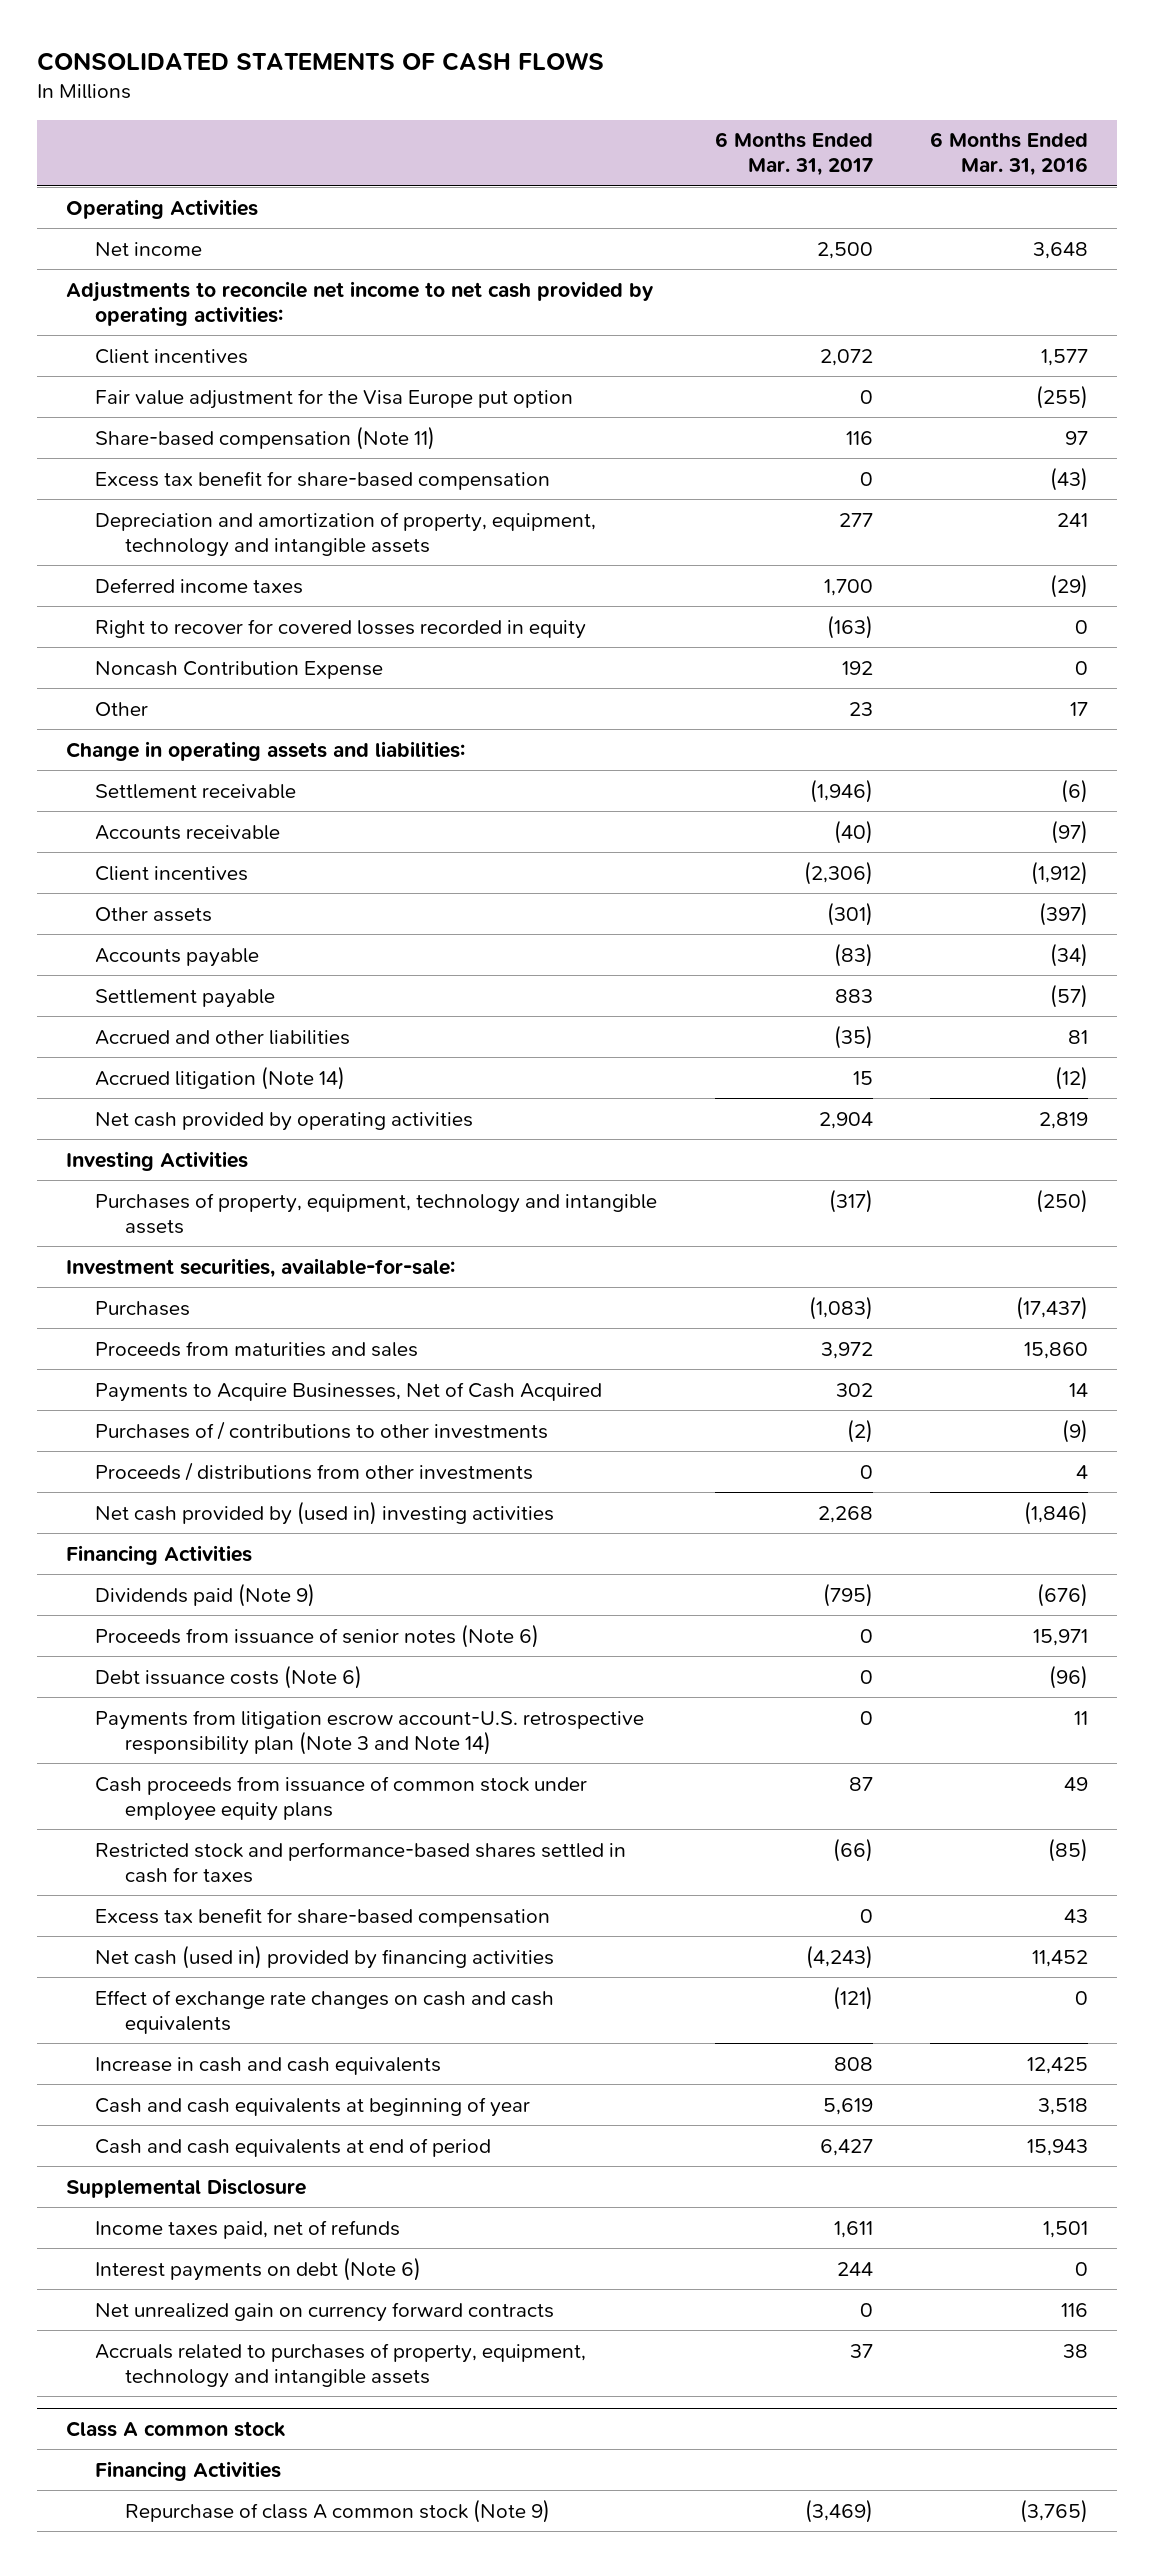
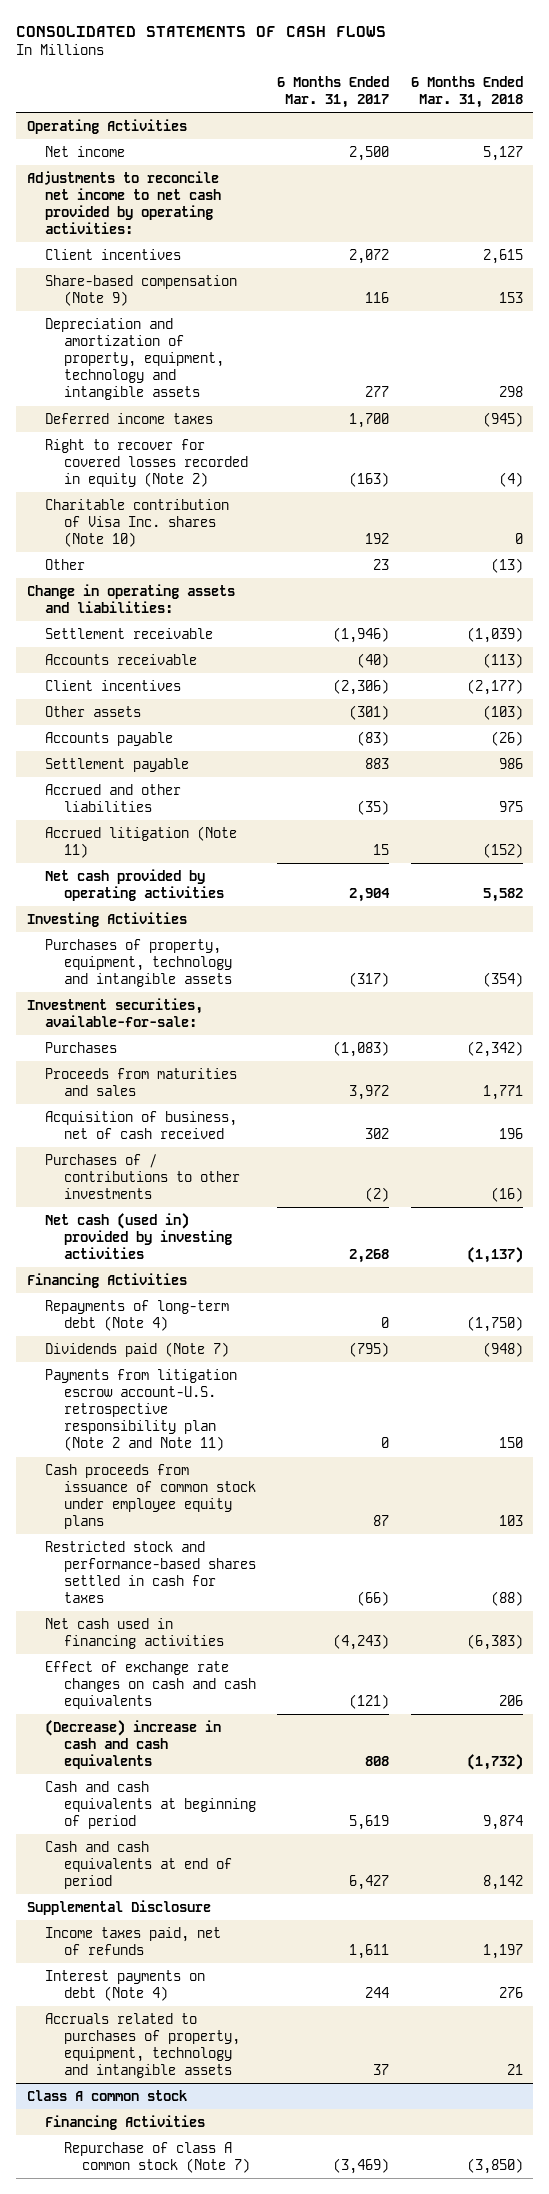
- | 6 Months Ended Mar. 31, 2017 | 6 Months Ended Mar. 31, 2016
+ | 6 Months Ended Mar. 31, 2017 | 6 Months Ended Mar. 31, 2018
- Fair value adjustment for the Visa Europe put option | 0 | (255)
- Share-based compensation (Note 11) | 116 | 97
- Excess tax benefit for share-based compensation | 0 | (43)
+ Share-based compensation (Note 9) | 116 | 153
- Right to recover for covered losses recorded in equity | (163) | 0
- Noncash Contribution Expense | 192 | 0
+ Right to recover for covered losses recorded in equity (Note 2) | (163) | (4)
+ Charitable contribution of Visa Inc. shares (Note 10) | 192 | 0
- Accrued litigation (Note 14) | 15 | (12)
+ Accrued litigation (Note 11) | 15 | (152)
- Payments to Acquire Businesses, Net of Cash Acquired | 302 | 14
+ Acquisition of business, net of cash received | 302 | 196
- Proceeds / distributions from other investments | 0 | 4
- Net cash provided by (used in) investing activities | 2,268 | (1,846)
+ Net cash (used in) provided by investing activities | 2,268 | (1,137)
- Dividends paid (Note 9) | (795) | (676)
- Proceeds from issuance of senior notes (Note 6) | 0 | 15,971
- Debt issuance costs (Note 6) | 0 | (96)
- Payments from litigation escrow account-U.S. retrospective responsibility plan (Note 3 and Note 14) | 0 | 11
+ Repayments of long-term debt (Note 4) | 0 | (1,750)
+ Dividends paid (Note 7) | (795) | (948)
+ Payments from litigation escrow account-U.S. retrospective responsibility plan (Note 2 and Note 11) | 0 | 150
- Excess tax benefit for share-based compensation | 0 | 43
- Net cash (used in) provided by financing activities | (4,243) | 11,452
+ Net cash used in financing activities | (4,243) | (6,383)
- Increase in cash and cash equivalents | 808 | 12,425
- Cash and cash equivalents at beginning of year | 5,619 | 3,518
+ (Decrease) increase in cash and cash equivalents | 808 | (1,732)
+ Cash and cash equivalents at beginning of period | 5,619 | 9,874
- Interest payments on debt (Note 6) | 244 | 0
- Net unrealized gain on currency forward contracts | 0 | 116
+ Interest payments on debt (Note 4) | 244 | 276
@ Class A common stock
- Repurchase of class A common stock (Note 9) | (3,469) | (3,765)
+ Repurchase of class A common stock (Note 7) | (3,469) | (3,850)

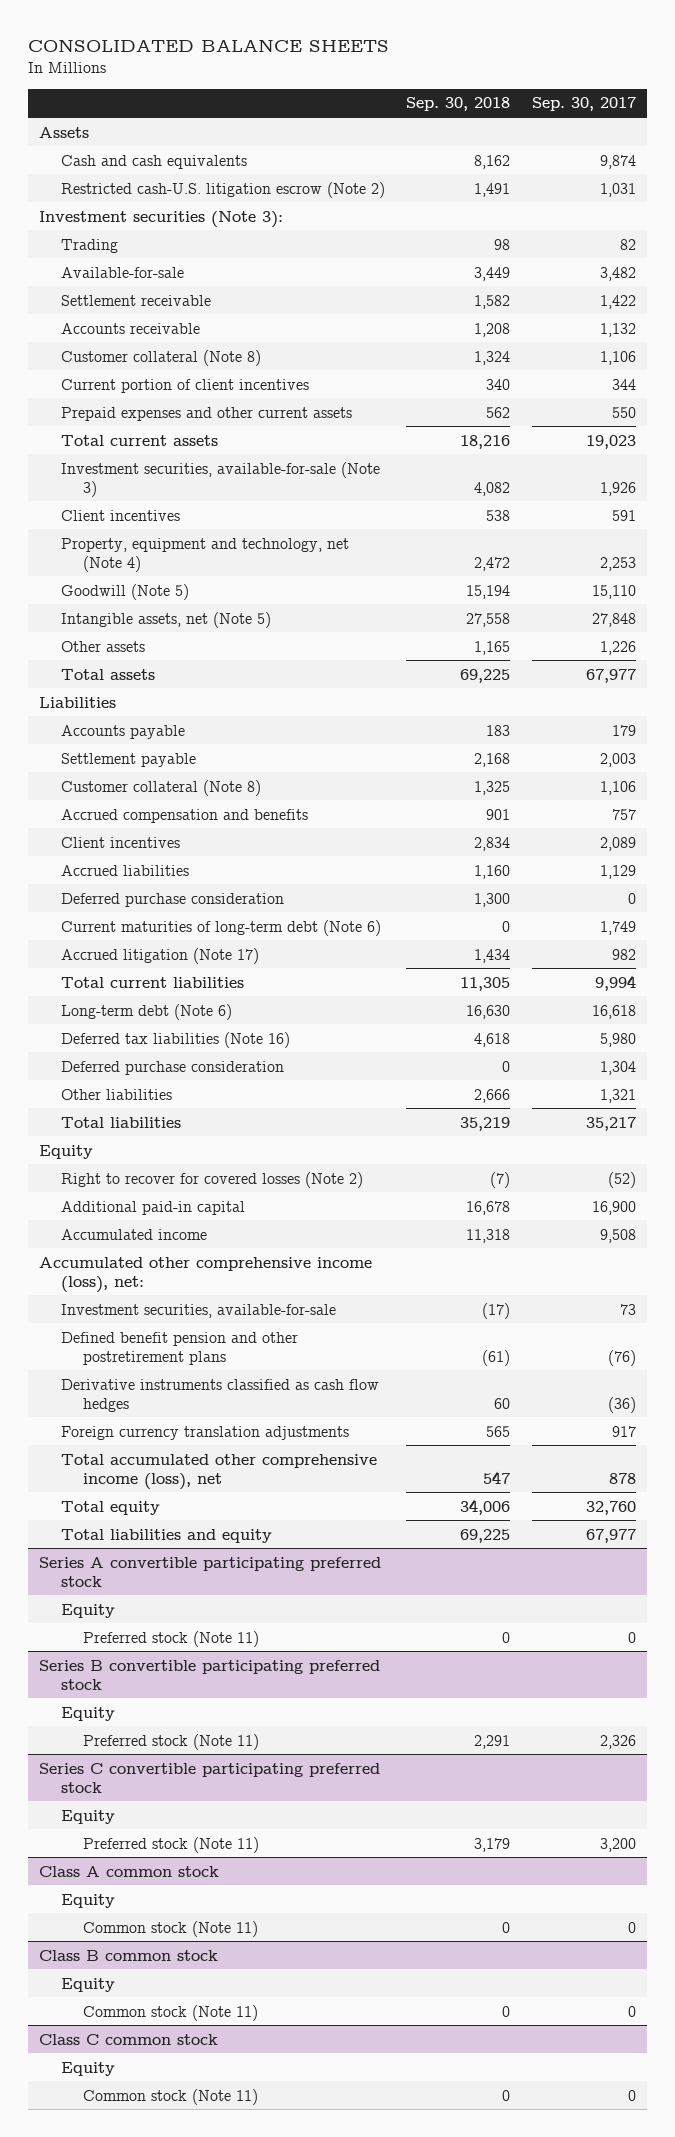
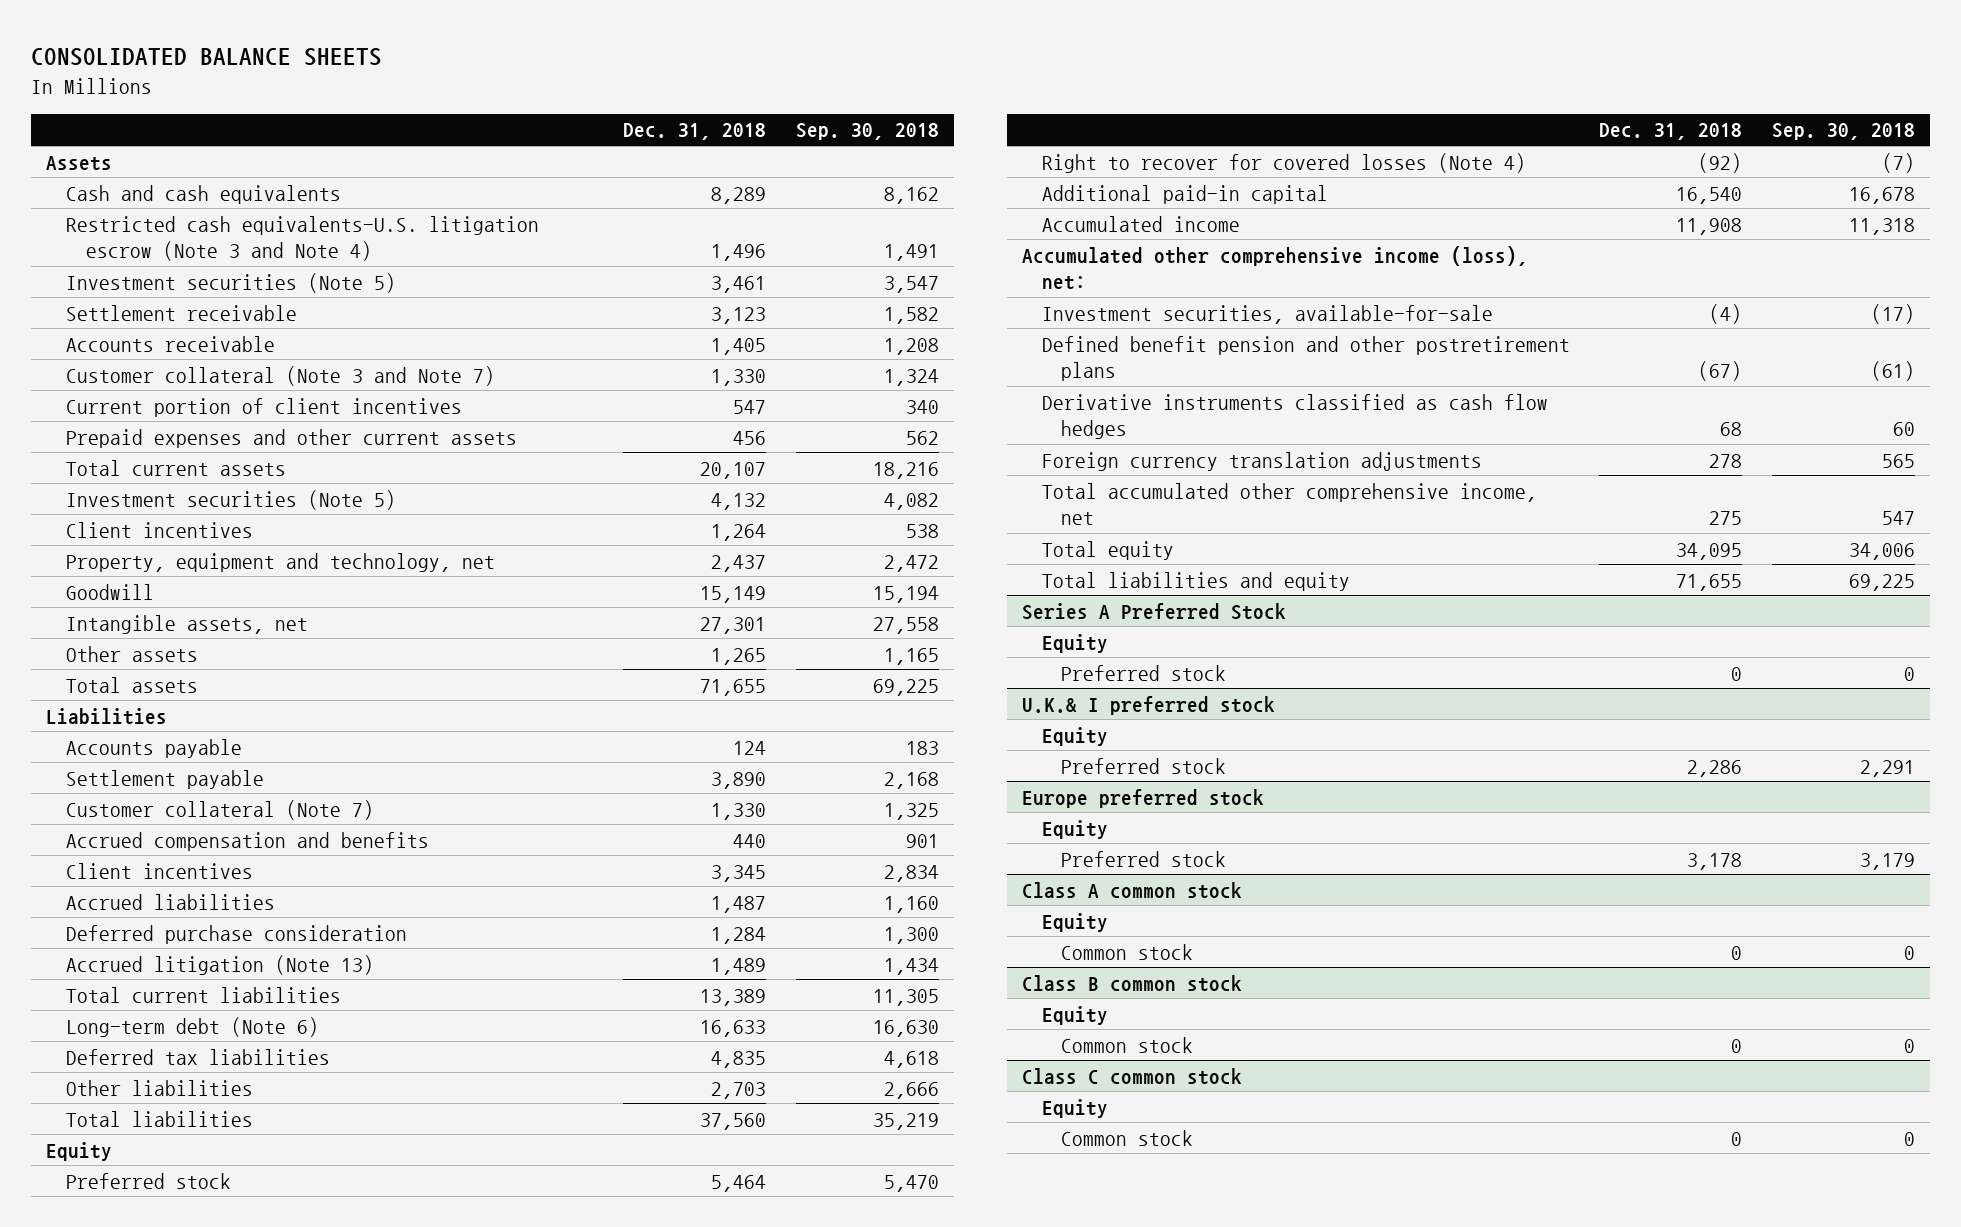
- | Sep. 30, 2018 | Sep. 30, 2017
+ | Dec. 31, 2018 | Sep. 30, 2018
- Restricted cash-U.S. litigation escrow (Note 2) | 1,491 | 1,031
- Investment securities (Note 3):
- Trading | 98 | 82
- Available-for-sale | 3,449 | 3,482
+ Restricted cash equivalents-U.S. litigation escrow (Note 3 and Note 4) | 1,496 | 1,491
+ Investment securities (Note 5) | 3,461 | 3,547
- Customer collateral (Note 8) | 1,324 | 1,106
+ Customer collateral (Note 3 and Note 7) | 1,330 | 1,324
- Investment securities, available-for-sale (Note 3) | 4,082 | 1,926
+ Investment securities (Note 5) | 4,132 | 4,082
- Property, equipment and technology, net (Note 4) | 2,472 | 2,253
- Goodwill (Note 5) | 15,194 | 15,110
- Intangible assets, net (Note 5) | 27,558 | 27,848
+ Property, equipment and technology, net | 2,437 | 2,472
+ Goodwill | 15,149 | 15,194
+ Intangible assets, net | 27,301 | 27,558
- Customer collateral (Note 8) | 1,325 | 1,106
+ Customer collateral (Note 7) | 1,330 | 1,325
- Current maturities of long-term debt (Note 6) | 0 | 1,749
- Accrued litigation (Note 17) | 1,434 | 982
+ Accrued litigation (Note 13) | 1,489 | 1,434
- Deferred tax liabilities (Note 16) | 4,618 | 5,980
- Deferred purchase consideration | 0 | 1,304
+ Deferred tax liabilities | 4,835 | 4,618
- Right to recover for covered losses (Note 2) | (7) | (52)
+ Preferred stock | 5,464 | 5,470
+ Right to recover for covered losses (Note 4) | (92) | (7)
- Total accumulated other comprehensive income (loss), net | 547 | 878
+ Total accumulated other comprehensive income, net | 275 | 547
- Series A convertible participating preferred stock
+ Series A Preferred Stock
- Preferred stock (Note 11) | 0 | 0
- Series B convertible participating preferred stock
+ Preferred stock | 0 | 0
+ U.K.& I preferred stock
- Preferred stock (Note 11) | 2,291 | 2,326
- Series C convertible participating preferred stock
+ Preferred stock | 2,286 | 2,291
+ Europe preferred stock
- Preferred stock (Note 11) | 3,179 | 3,200
+ Preferred stock | 3,178 | 3,179
@ Class A common stock
- Common stock (Note 11) | 0 | 0
+ Common stock | 0 | 0
@ Class B common stock
- Common stock (Note 11) | 0 | 0
+ Common stock | 0 | 0
@ Class C common stock
- Common stock (Note 11) | 0 | 0
+ Common stock | 0 | 0

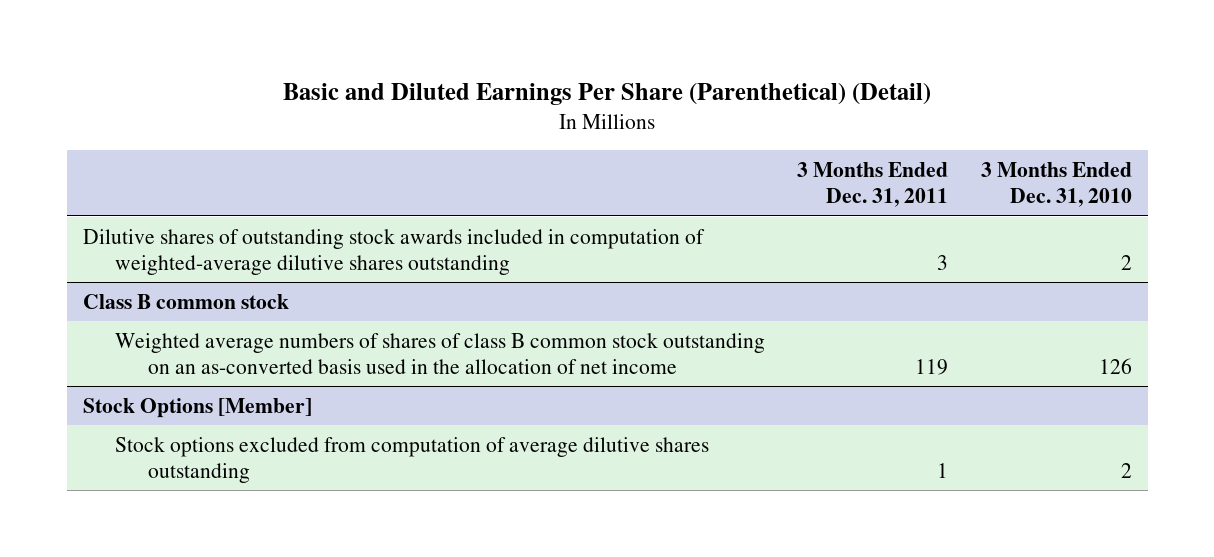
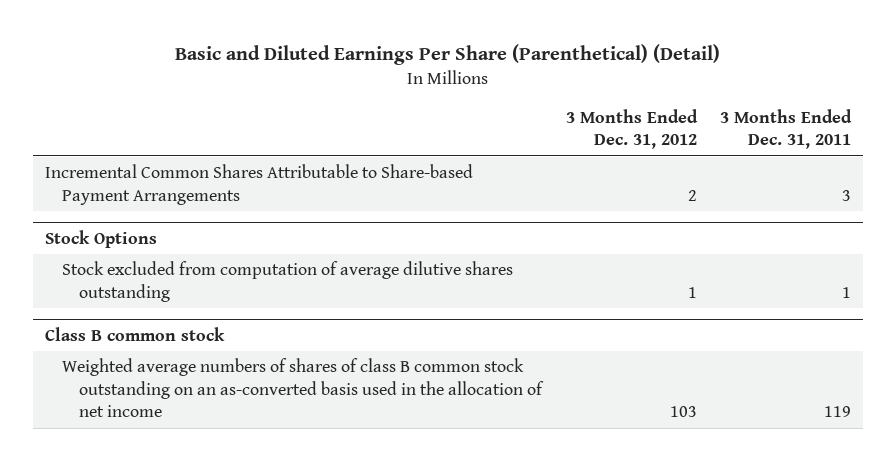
- | 3 Months Ended Dec. 31, 2011 | 3 Months Ended Dec. 31, 2010
+ | 3 Months Ended Dec. 31, 2012 | 3 Months Ended Dec. 31, 2011
- Dilutive shares of outstanding stock awards included in computation of weighted-average dilutive shares outstanding | 3 | 2
+ Incremental Common Shares Attributable to Share-based Payment Arrangements | 2 | 3
+ Stock Options
+ Stock excluded from computation of average dilutive shares outstanding | 1 | 1
- Stock Options [Member]
- Stock options excluded from computation of average dilutive shares outstanding | 1 | 2

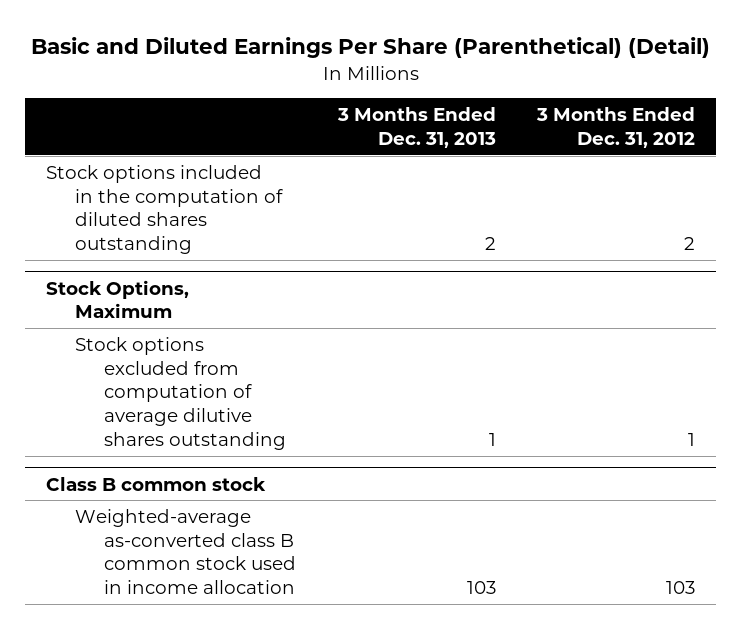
- | 3 Months Ended Dec. 31, 2012 | 3 Months Ended Dec. 31, 2011
+ | 3 Months Ended Dec. 31, 2013 | 3 Months Ended Dec. 31, 2012
- Incremental Common Shares Attributable to Share-based Payment Arrangements | 2 | 3
- Stock Options
- Stock excluded from computation of average dilutive shares outstanding | 1 | 1
+ Stock options included in the computation of diluted shares outstanding | 2 | 2
+ Stock Options, Maximum
+ Stock options excluded from computation of average dilutive shares outstanding | 1 | 1
@ Class B common stock
- Weighted average numbers of shares of class B common stock outstanding on an as-converted basis used in the allocation of net income | 103 | 119
+ Weighted-average as-converted class B common stock used in income allocation | 103 | 103

